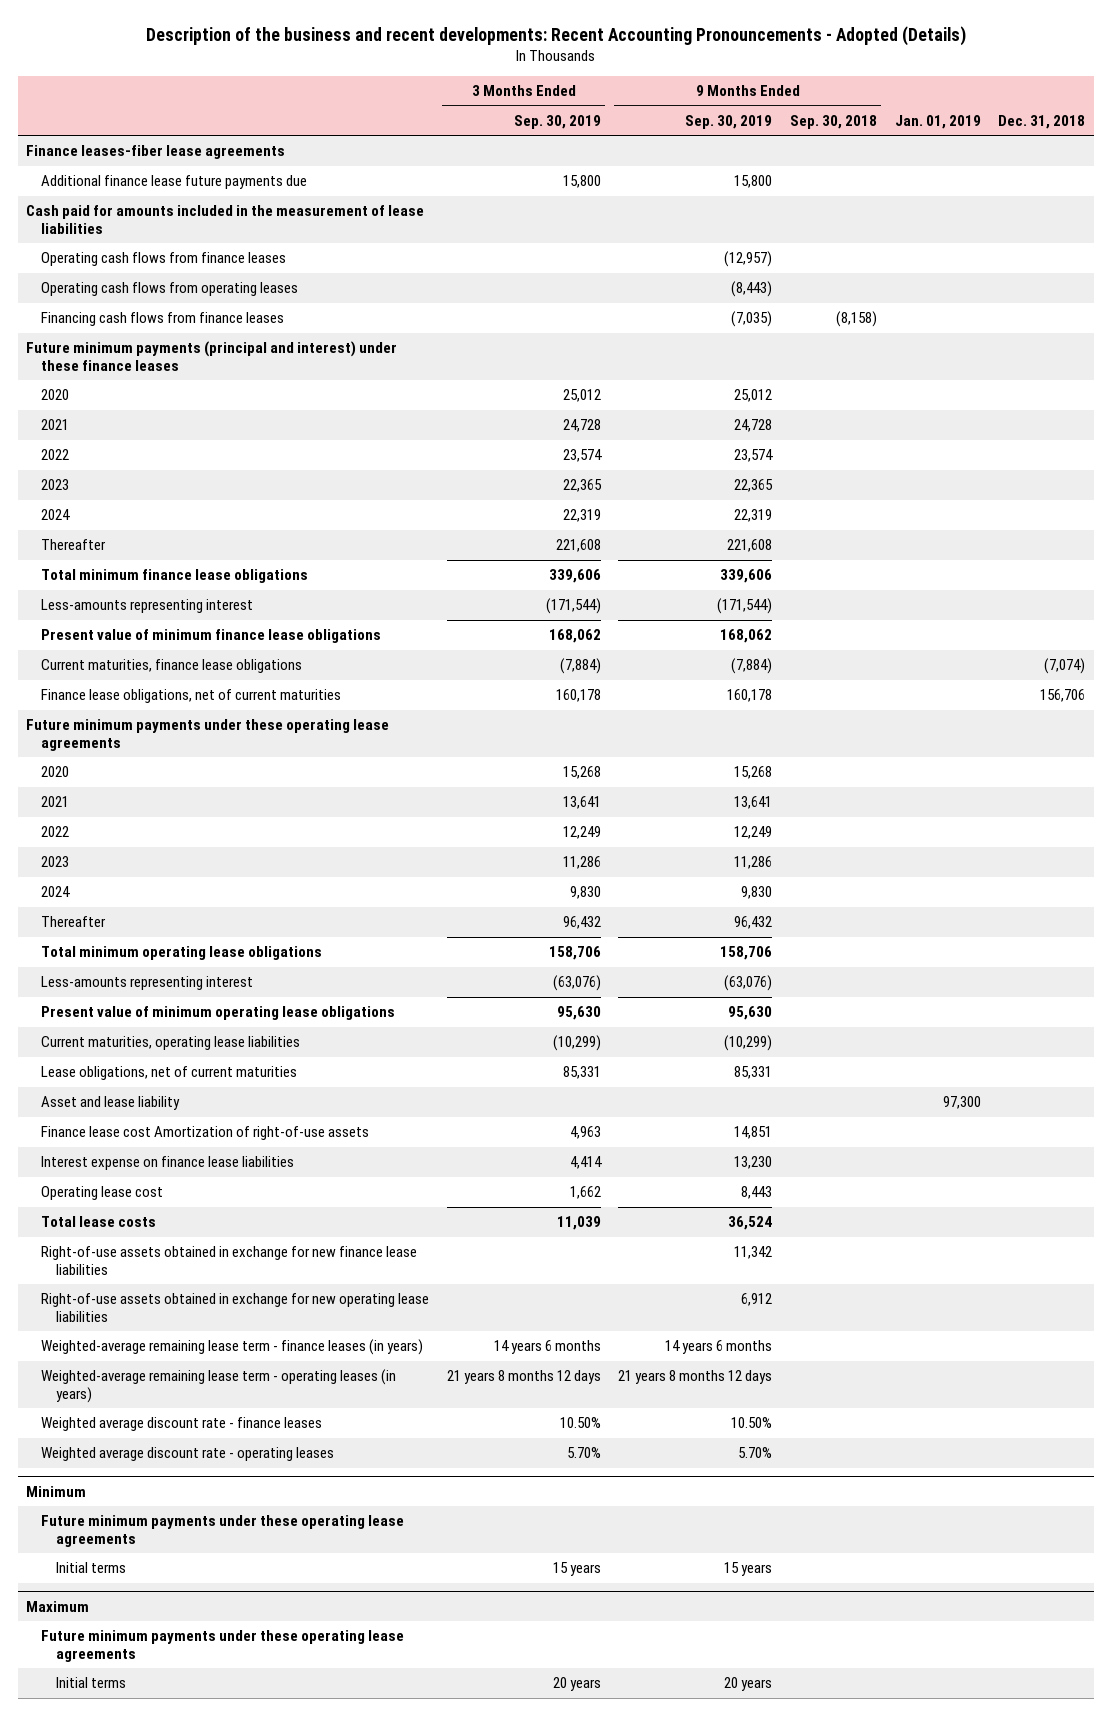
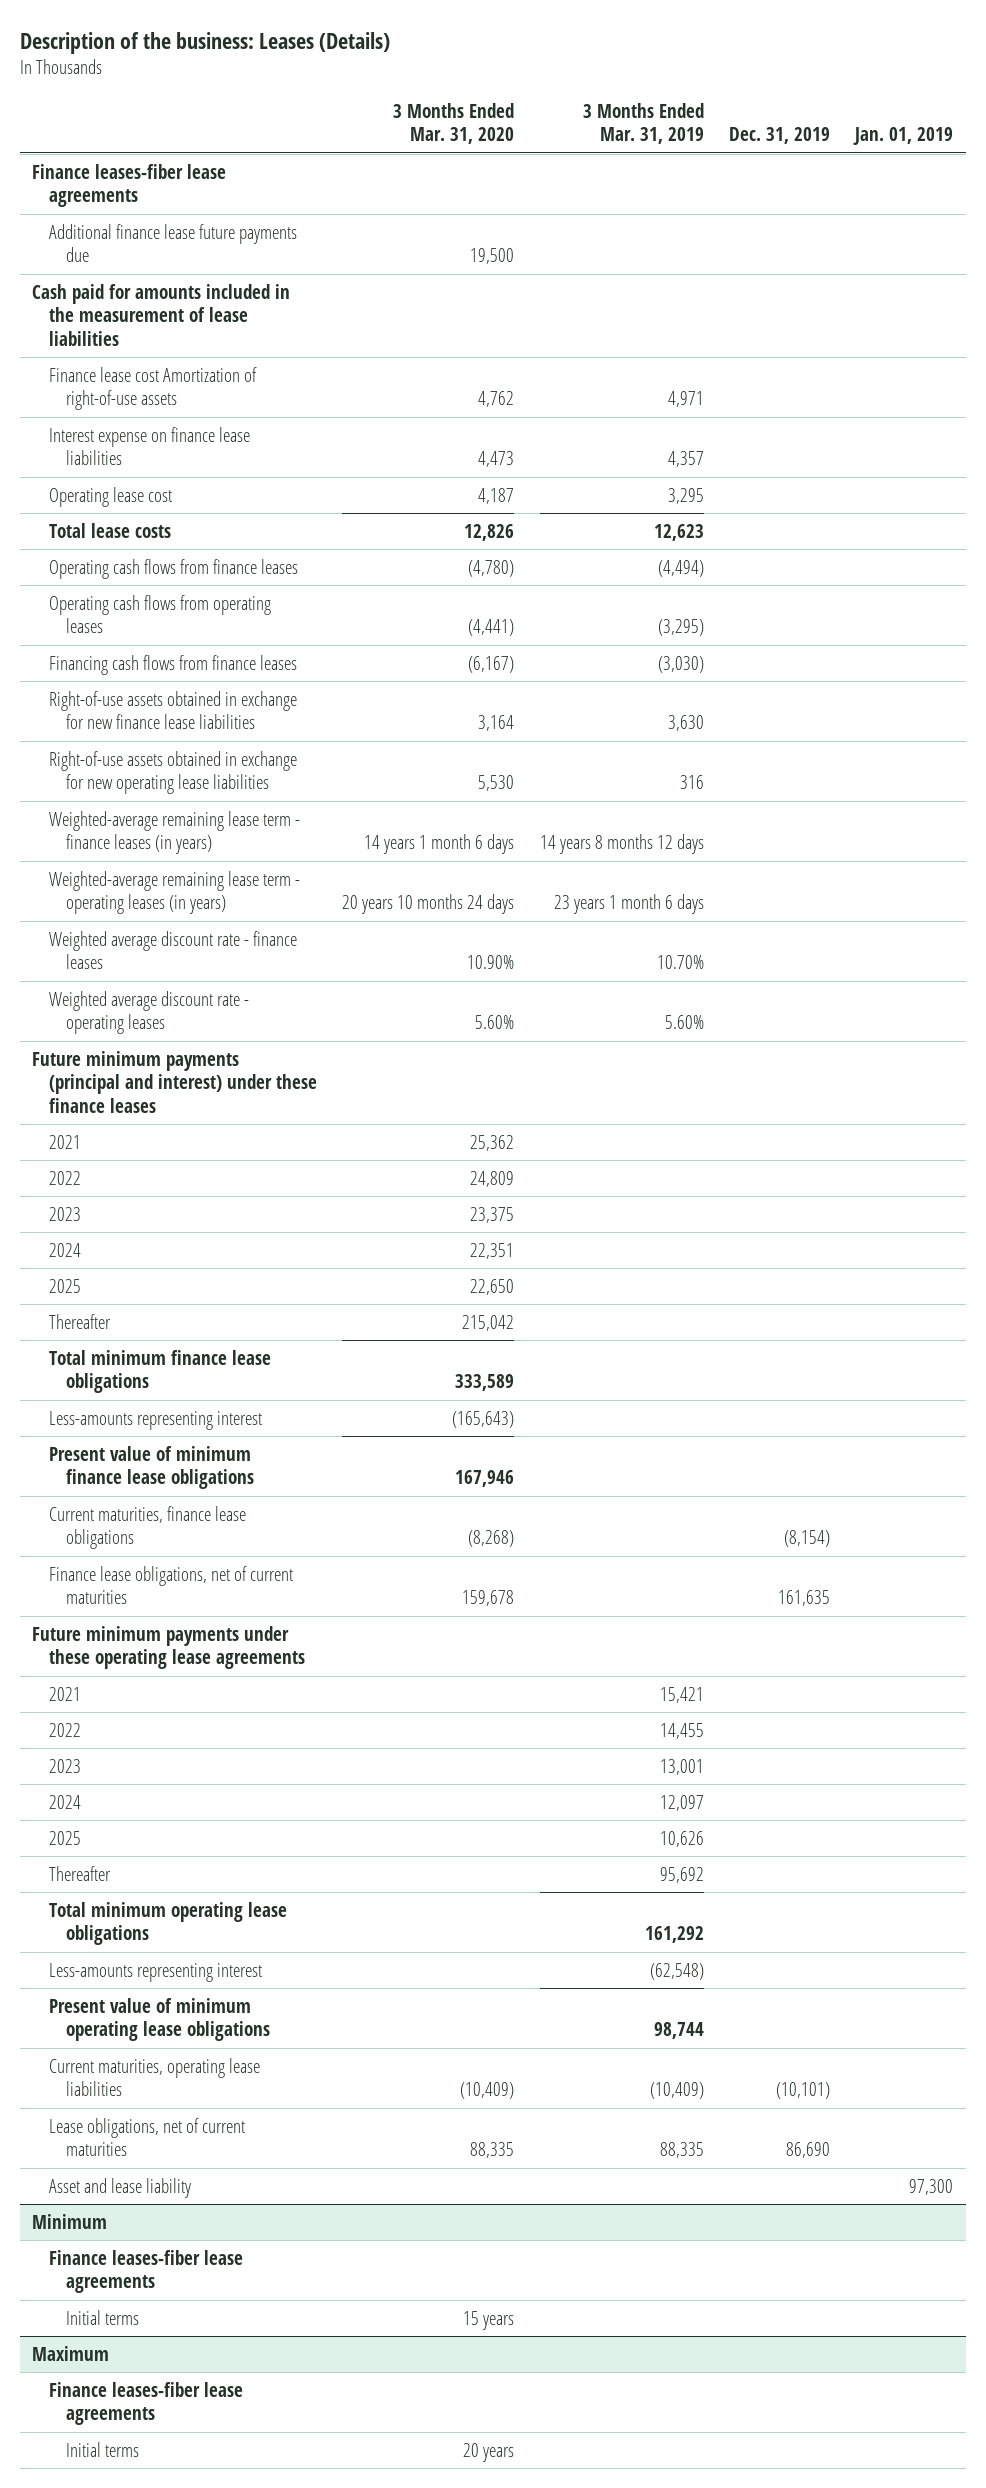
- Description of the business and recent developments: Recent Accounting Pronouncements - Adopted (Details)
+ Description of the business: Leases (Details)
- | 3 Months Ended Sep. 30, 2019 | 9 Months Ended Sep. 30, 2019 | 9 Months Ended Sep. 30, 2018 | Jan. 01, 2019 | Dec. 31, 2018
+ | 3 Months Ended Mar. 31, 2020 | 3 Months Ended Mar. 31, 2019 | Dec. 31, 2019 | Jan. 01, 2019
moved up: Finance lease cost Amortization of right-of-use assets | 4,762 | 4,971 | |
moved up: Interest expense on finance lease liabilities | 4,473 | 4,357 | |
moved up: Operating lease cost | 4,187 | 3,295 | |
moved up: Total lease costs | 12,826 | 12,623 | |
moved up: Right-of-use assets obtained in exchange for new finance lease liabilities | 3,164 | 3,630 | |
moved up: Right-of-use assets obtained in exchange for new operating lease liabilities | 5,530 | 316 | |
moved up: Weighted-average remaining lease term - finance leases (in years) | 14 years 1 month 6 days | 14 years 8 months 12 days | |
moved up: Weighted-average remaining lease term - operating leases (in years) | 20 years 10 months 24 days | 23 years 1 month 6 days | |
moved up: Weighted average discount rate - finance leases | 10.90% | 10.70% | |
moved up: Weighted average discount rate - operating leases | 5.60% | 5.60% | |
- 2020 | 25,012 | 25,012 | | |
+ 2025 | 22,650 | | |
- 2020 | 15,268 | 15,268 | | |
+ 2025 | | 10,626 | |
@ Minimum
- Future minimum payments under these operating lease agreements
+ Finance leases-fiber lease agreements
@ Maximum
- Future minimum payments under these operating lease agreements
+ Finance leases-fiber lease agreements

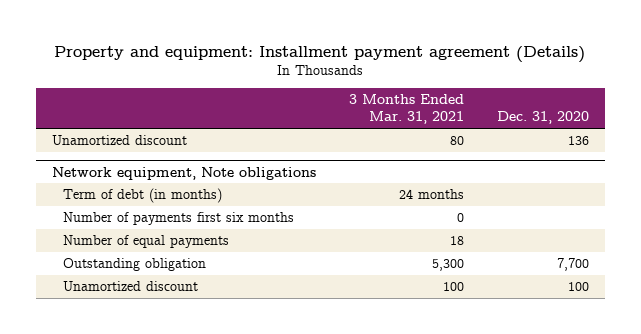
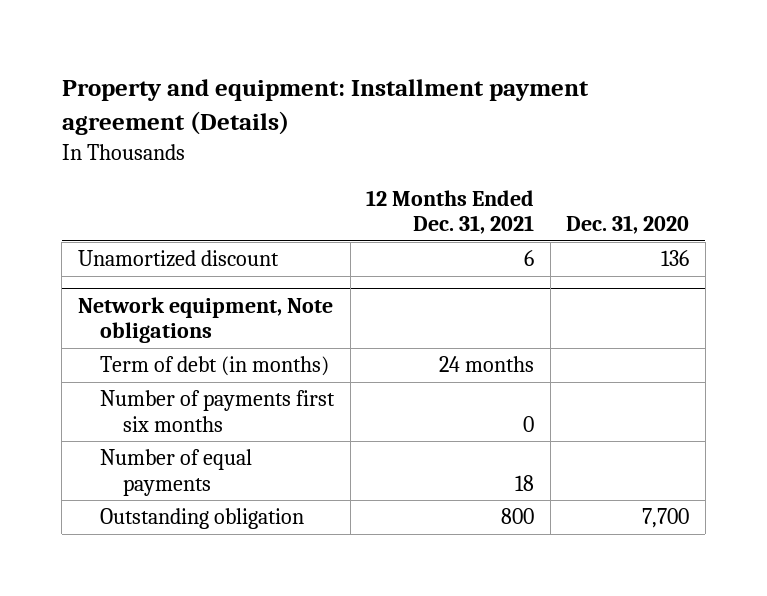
- | 3 Months Ended Mar. 31, 2021 | Dec. 31, 2020
+ | 12 Months Ended Dec. 31, 2021 | Dec. 31, 2020
@ Network equipment, Note obligations
- Unamortized discount | 100 | 100

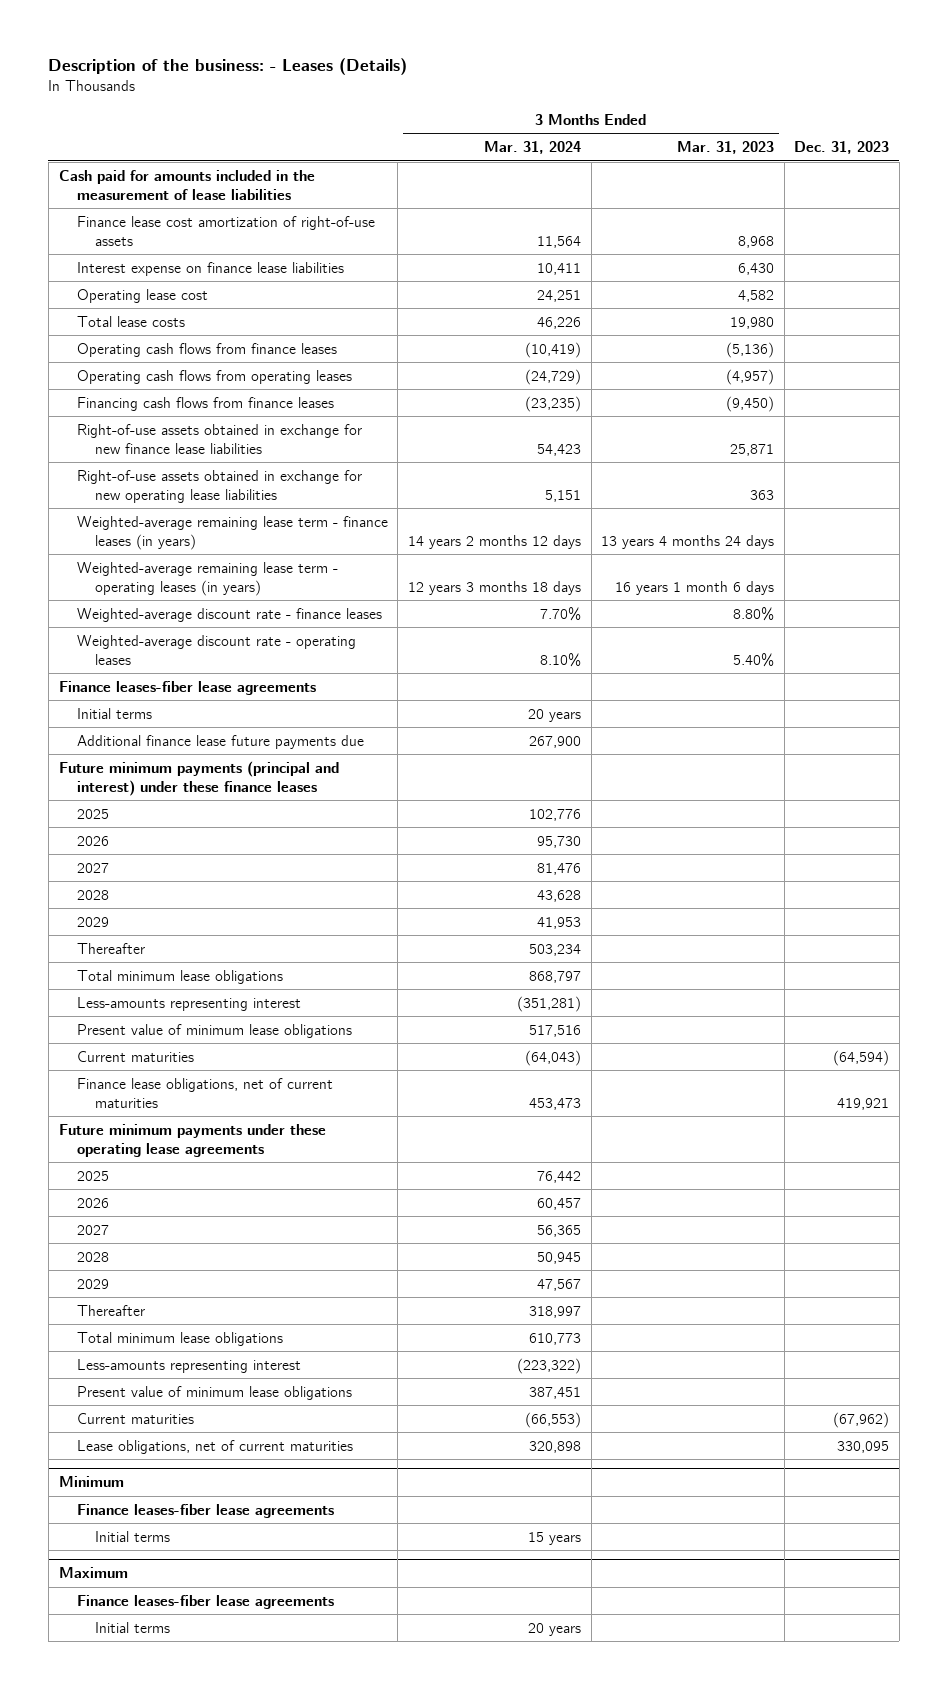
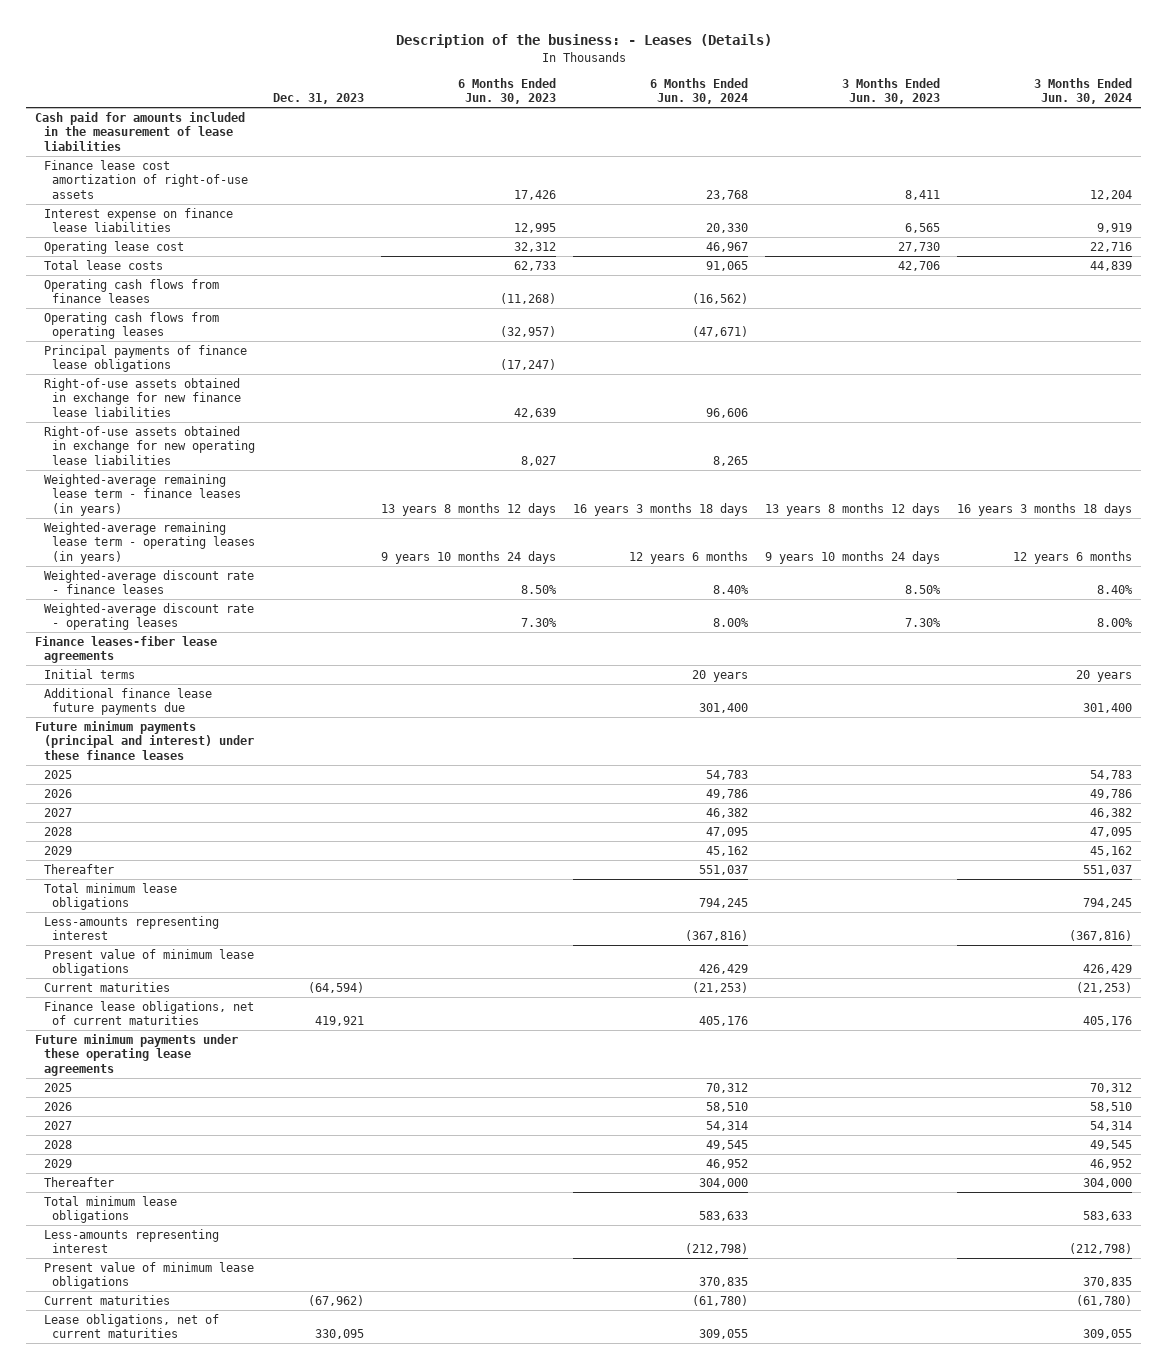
- | 3 Months Ended Mar. 31, 2024 | 3 Months Ended Mar. 31, 2023 | Dec. 31, 2023
+ | Dec. 31, 2023 | 6 Months Ended Jun. 30, 2023 | 6 Months Ended Jun. 30, 2024 | 3 Months Ended Jun. 30, 2023 | 3 Months Ended Jun. 30, 2024
- Financing cash flows from finance leases | (23,235) | (9,450) |
+ Principal payments of finance lease obligations | | (17,247) | | |
- Minimum
- Finance leases-fiber lease agreements
- Initial terms | 15 years | |
- Maximum
- Finance leases-fiber lease agreements
- Initial terms | 20 years | |

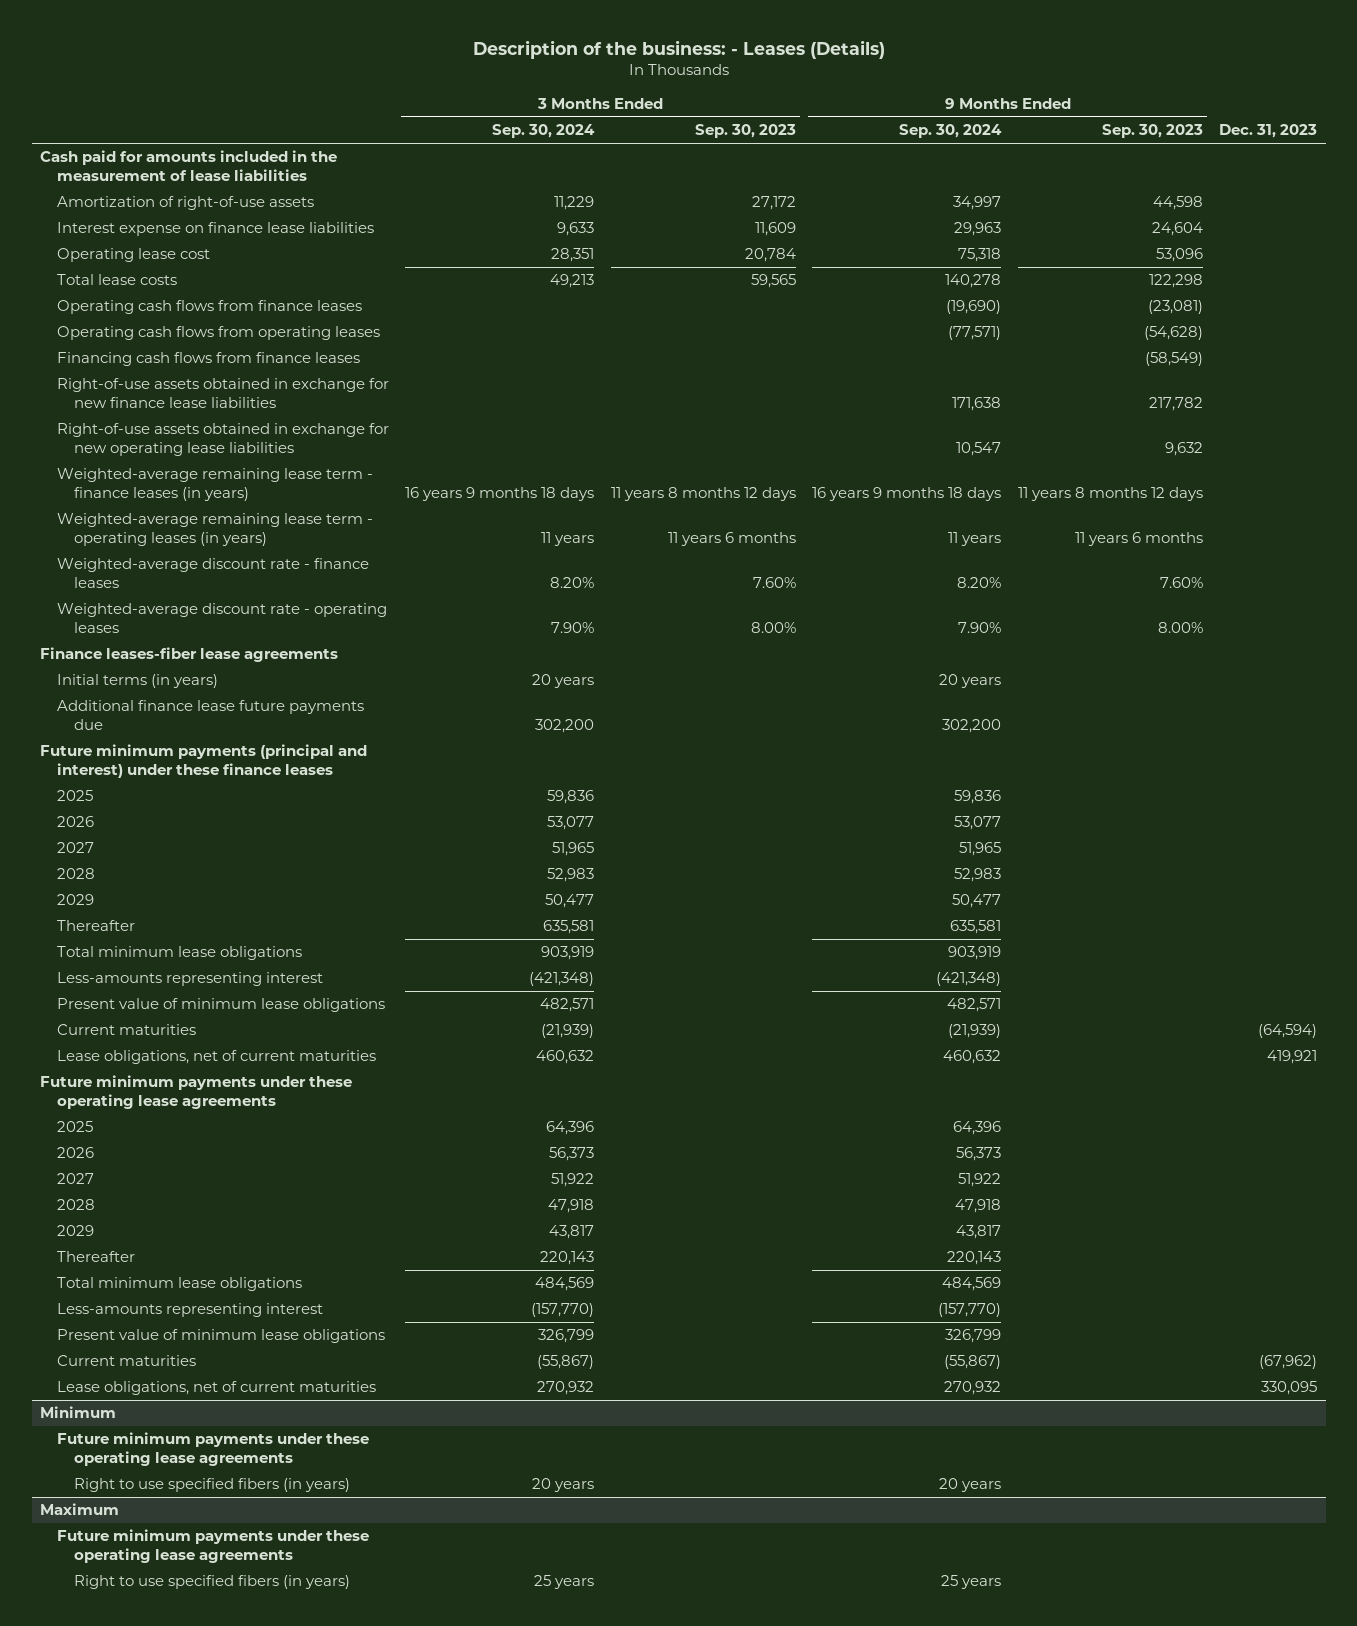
- | Dec. 31, 2023 | 6 Months Ended Jun. 30, 2023 | 6 Months Ended Jun. 30, 2024 | 3 Months Ended Jun. 30, 2023 | 3 Months Ended Jun. 30, 2024
+ | 3 Months Ended Sep. 30, 2024 | 3 Months Ended Sep. 30, 2023 | 9 Months Ended Sep. 30, 2024 | 9 Months Ended Sep. 30, 2023 | Dec. 31, 2023
- Finance lease cost amortization of right-of-use assets | | 17,426 | 23,768 | 8,411 | 12,204
+ Amortization of right-of-use assets | 11,229 | 27,172 | 34,997 | 44,598 |
- Principal payments of finance lease obligations | | (17,247) | | |
+ Financing cash flows from finance leases | | | | (58,549) |
- Initial terms | | | 20 years | | 20 years
+ Initial terms (in years) | 20 years | | 20 years | |
- Finance lease obligations, net of current maturities | 419,921 | | 405,176 | | 405,176
+ Lease obligations, net of current maturities | 460,632 | | 460,632 | | 419,921
+ Minimum
+ Future minimum payments under these operating lease agreements
+ Right to use specified fibers (in years) | 20 years | | 20 years | |
+ Maximum
+ Future minimum payments under these operating lease agreements
+ Right to use specified fibers (in years) | 25 years | | 25 years | |

